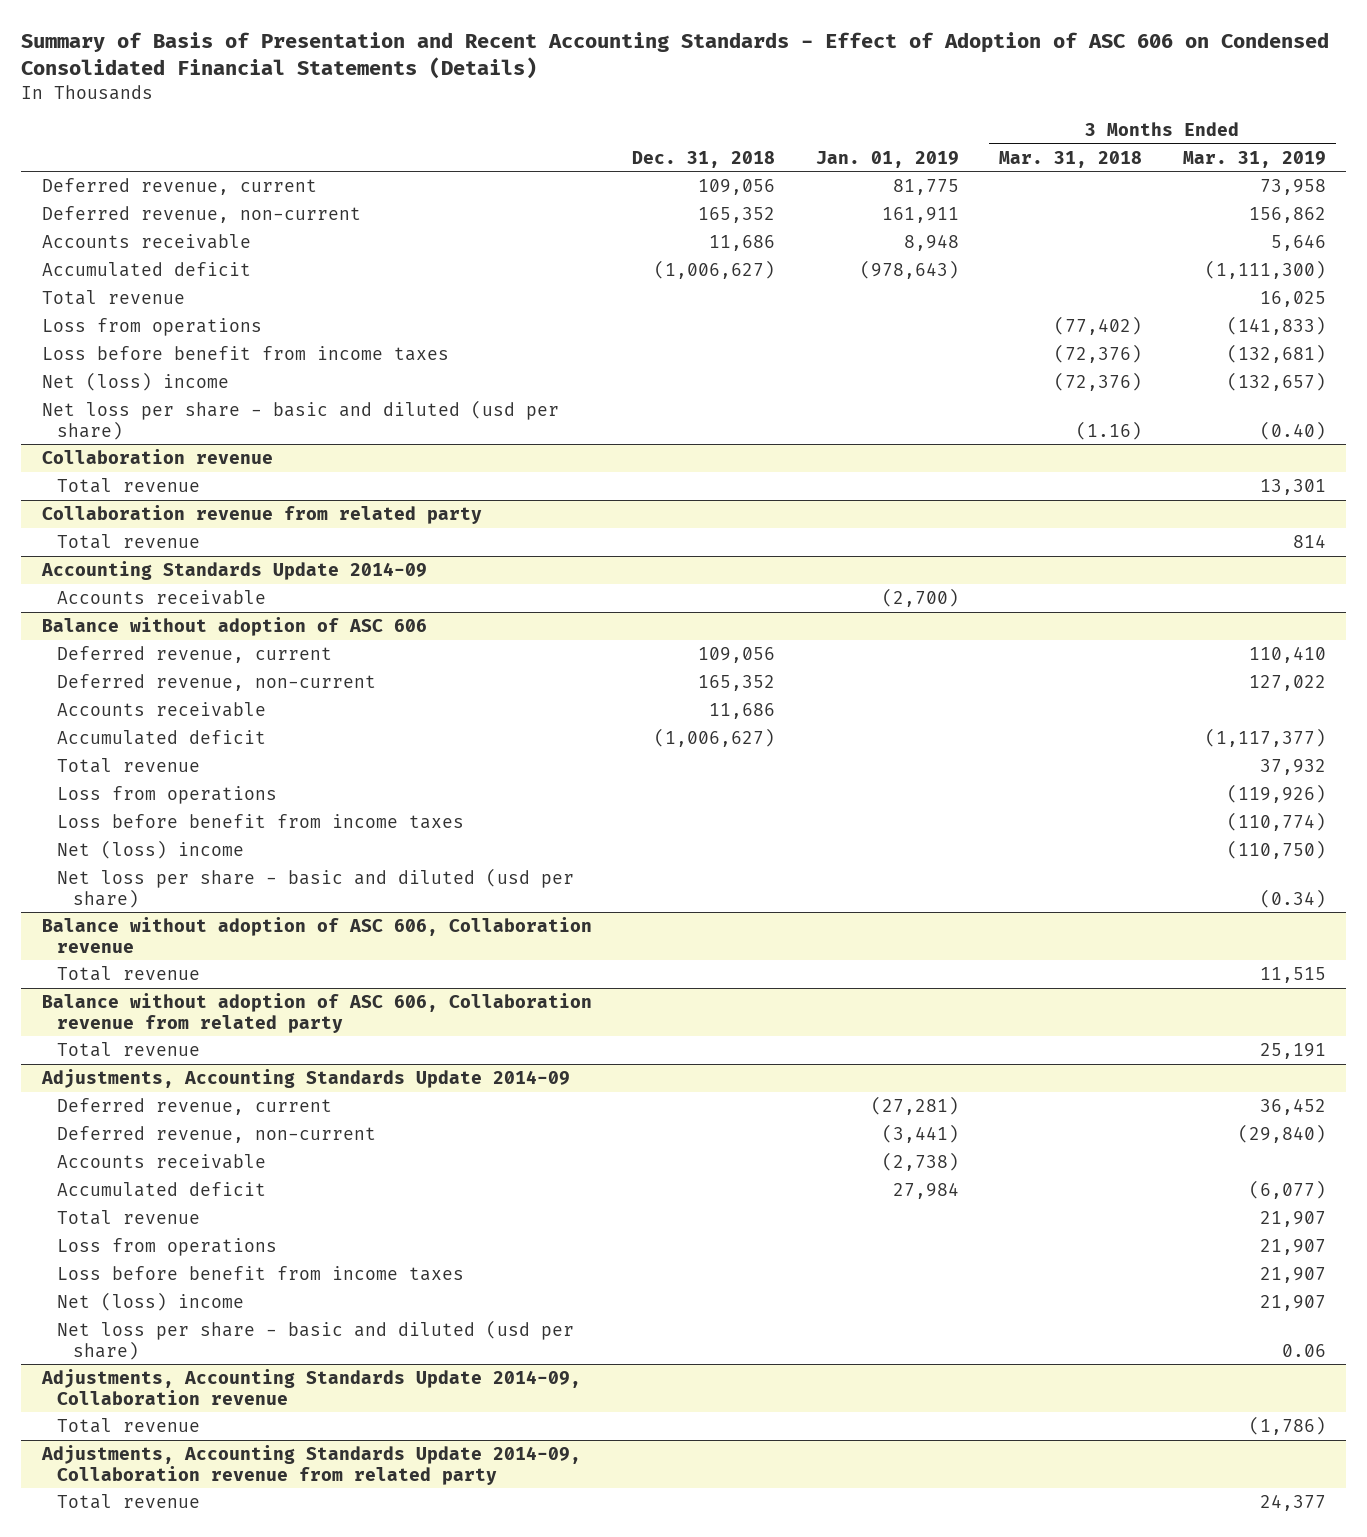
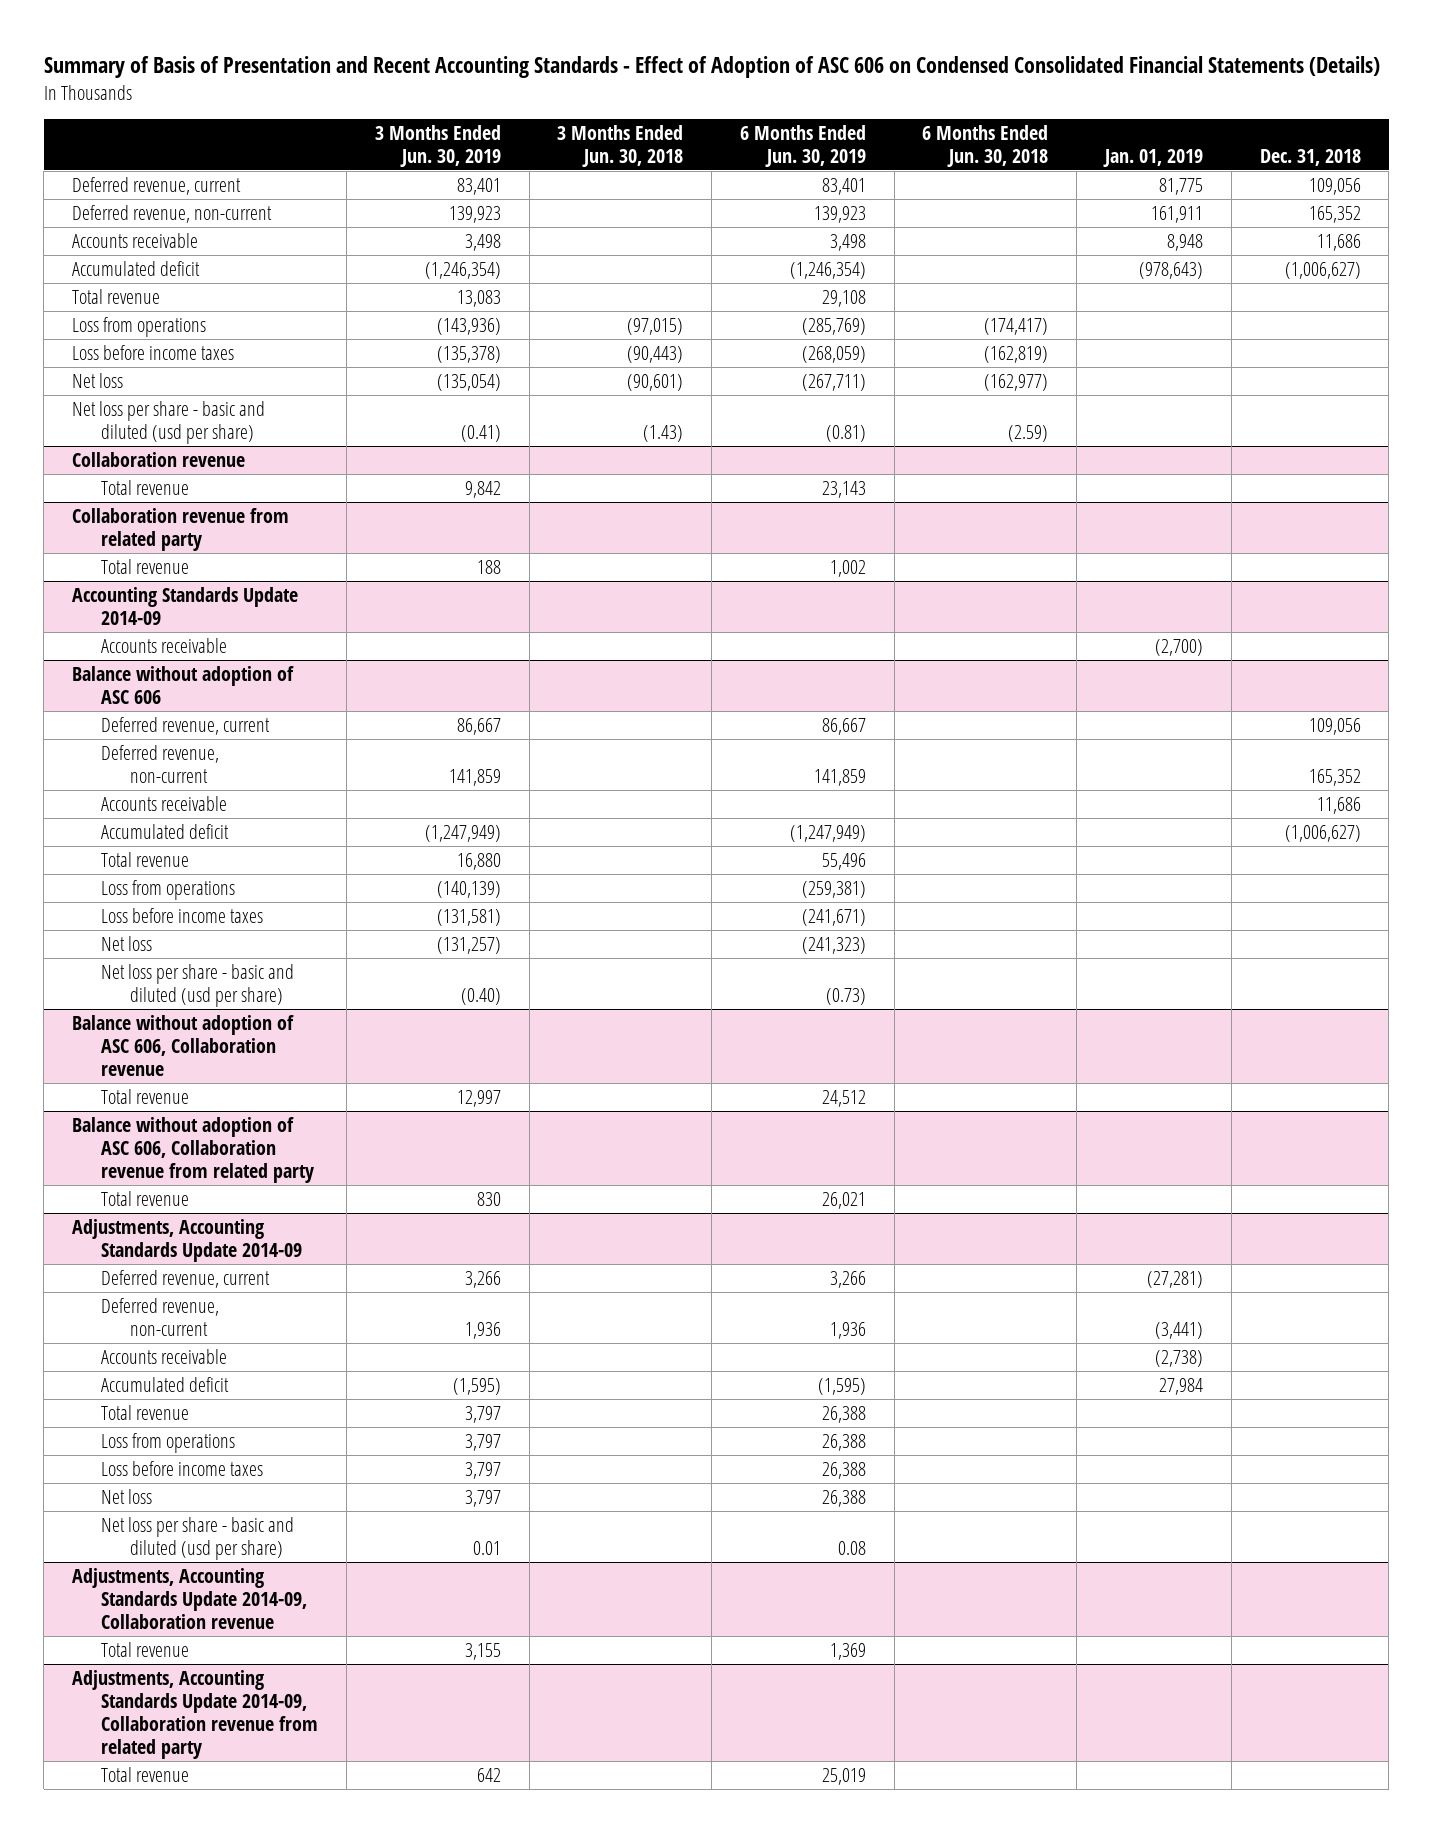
- | Dec. 31, 2018 | Jan. 01, 2019 | 3 Months Ended Mar. 31, 2018 | 3 Months Ended Mar. 31, 2019
+ | 3 Months Ended Jun. 30, 2019 | 3 Months Ended Jun. 30, 2018 | 6 Months Ended Jun. 30, 2019 | 6 Months Ended Jun. 30, 2018 | Jan. 01, 2019 | Dec. 31, 2018
- Loss before benefit from income taxes | | | (72,376) | (132,681)
- Net (loss) income | | | (72,376) | (132,657)
+ Loss before income taxes | (135,378) | (90,443) | (268,059) | (162,819) | |
+ Net loss | (135,054) | (90,601) | (267,711) | (162,977) | |
@ Balance without adoption of ASC 606
- Loss before benefit from income taxes | | | | (110,774)
- Net (loss) income | | | | (110,750)
+ Loss before income taxes | (131,581) | | (241,671) | | |
+ Net loss | (131,257) | | (241,323) | | |
@ Adjustments, Accounting Standards Update 2014-09
- Loss before benefit from income taxes | | | | 21,907
- Net (loss) income | | | | 21,907
+ Loss before income taxes | 3,797 | | 26,388 | | |
+ Net loss | 3,797 | | 26,388 | | |

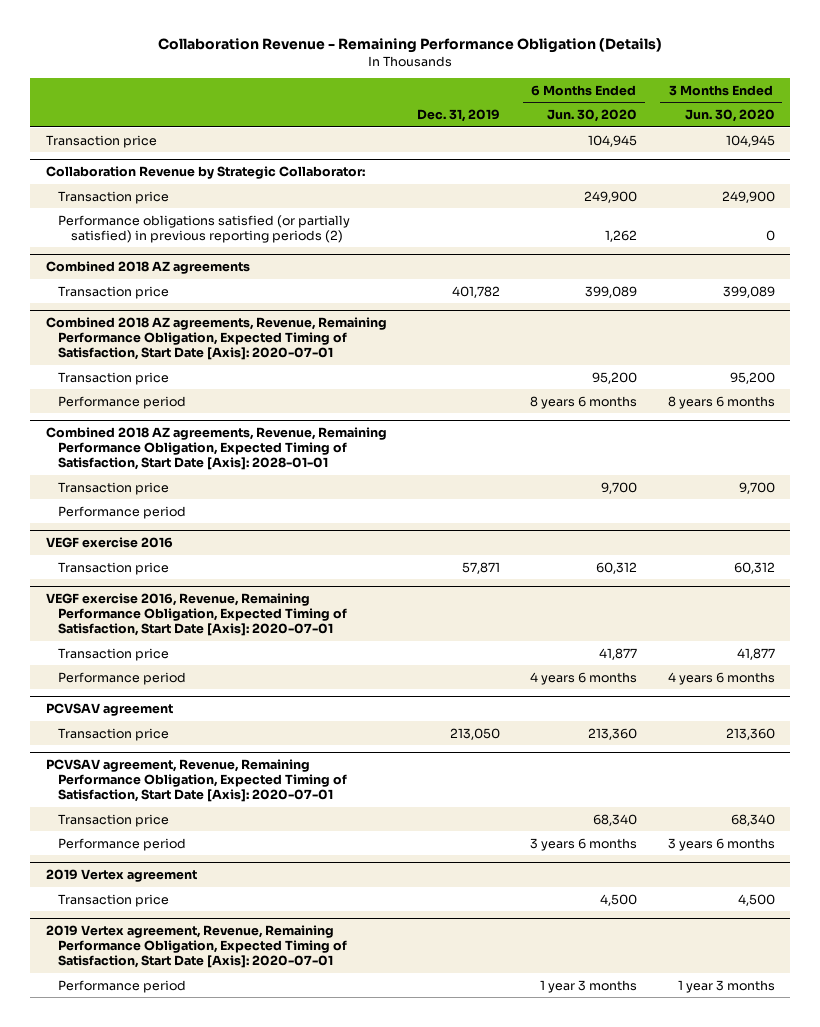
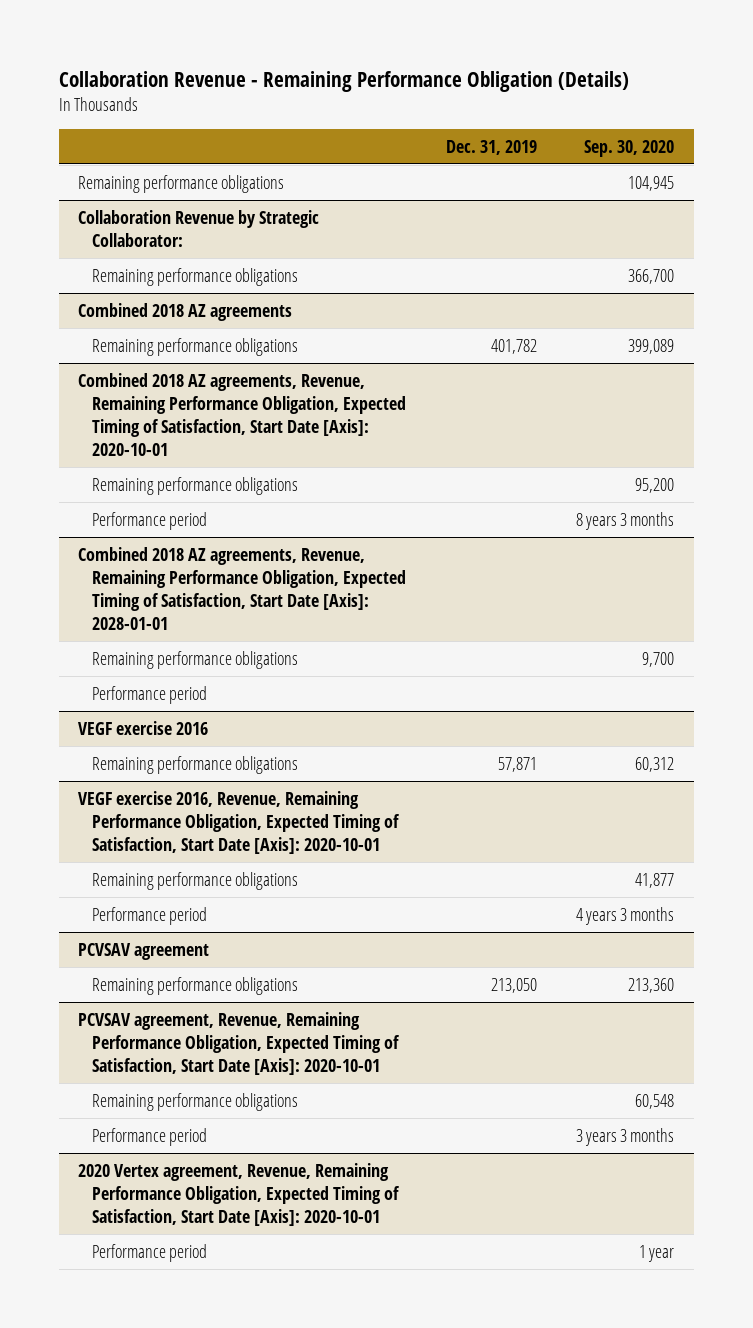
- | Dec. 31, 2019 | 6 Months Ended Jun. 30, 2020 | 3 Months Ended Jun. 30, 2020
+ | Dec. 31, 2019 | Sep. 30, 2020
- Transaction price | | 104,945 | 104,945
+ Remaining performance obligations | | 104,945
@ Collaboration Revenue by Strategic Collaborator:
- Transaction price | | 249,900 | 249,900
- Performance obligations satisfied (or partially satisfied) in previous reporting periods (2) | | 1,262 | 0
+ Remaining performance obligations | | 366,700
@ Combined 2018 AZ agreements
- Transaction price | 401,782 | 399,089 | 399,089
- Combined 2018 AZ agreements, Revenue, Remaining Performance Obligation, Expected Timing of Satisfaction, Start Date [Axis]: 2020-07-01
- Transaction price | | 95,200 | 95,200
@ Combined 2018 AZ agreements
+ Remaining performance obligations | 401,782 | 399,089
+ Combined 2018 AZ agreements, Revenue, Remaining Performance Obligation, Expected Timing of Satisfaction, Start Date [Axis]: 2020-10-01
+ Remaining performance obligations | | 95,200
@ Combined 2018 AZ agreements, Revenue, Remaining Performance Obligation, Expected Timing of Satisfaction, Start Date [Axis]: 2028-01-01
- Transaction price | | 9,700 | 9,700
+ Remaining performance obligations | | 9,700
@ VEGF exercise 2016
- Transaction price | 57,871 | 60,312 | 60,312
- VEGF exercise 2016, Revenue, Remaining Performance Obligation, Expected Timing of Satisfaction, Start Date [Axis]: 2020-07-01
- Transaction price | | 41,877 | 41,877
@ VEGF exercise 2016
+ Remaining performance obligations | 57,871 | 60,312
+ VEGF exercise 2016, Revenue, Remaining Performance Obligation, Expected Timing of Satisfaction, Start Date [Axis]: 2020-10-01
+ Remaining performance obligations | | 41,877
@ PCVSAV agreement
- Transaction price | 213,050 | 213,360 | 213,360
- PCVSAV agreement, Revenue, Remaining Performance Obligation, Expected Timing of Satisfaction, Start Date [Axis]: 2020-07-01
- Transaction price | | 68,340 | 68,340
@ PCVSAV agreement
+ Remaining performance obligations | 213,050 | 213,360
+ PCVSAV agreement, Revenue, Remaining Performance Obligation, Expected Timing of Satisfaction, Start Date [Axis]: 2020-10-01
+ Remaining performance obligations | | 60,548
- 2019 Vertex agreement
- Transaction price | | 4,500 | 4,500
- 2019 Vertex agreement, Revenue, Remaining Performance Obligation, Expected Timing of Satisfaction, Start Date [Axis]: 2020-07-01
+ 2020 Vertex agreement, Revenue, Remaining Performance Obligation, Expected Timing of Satisfaction, Start Date [Axis]: 2020-10-01

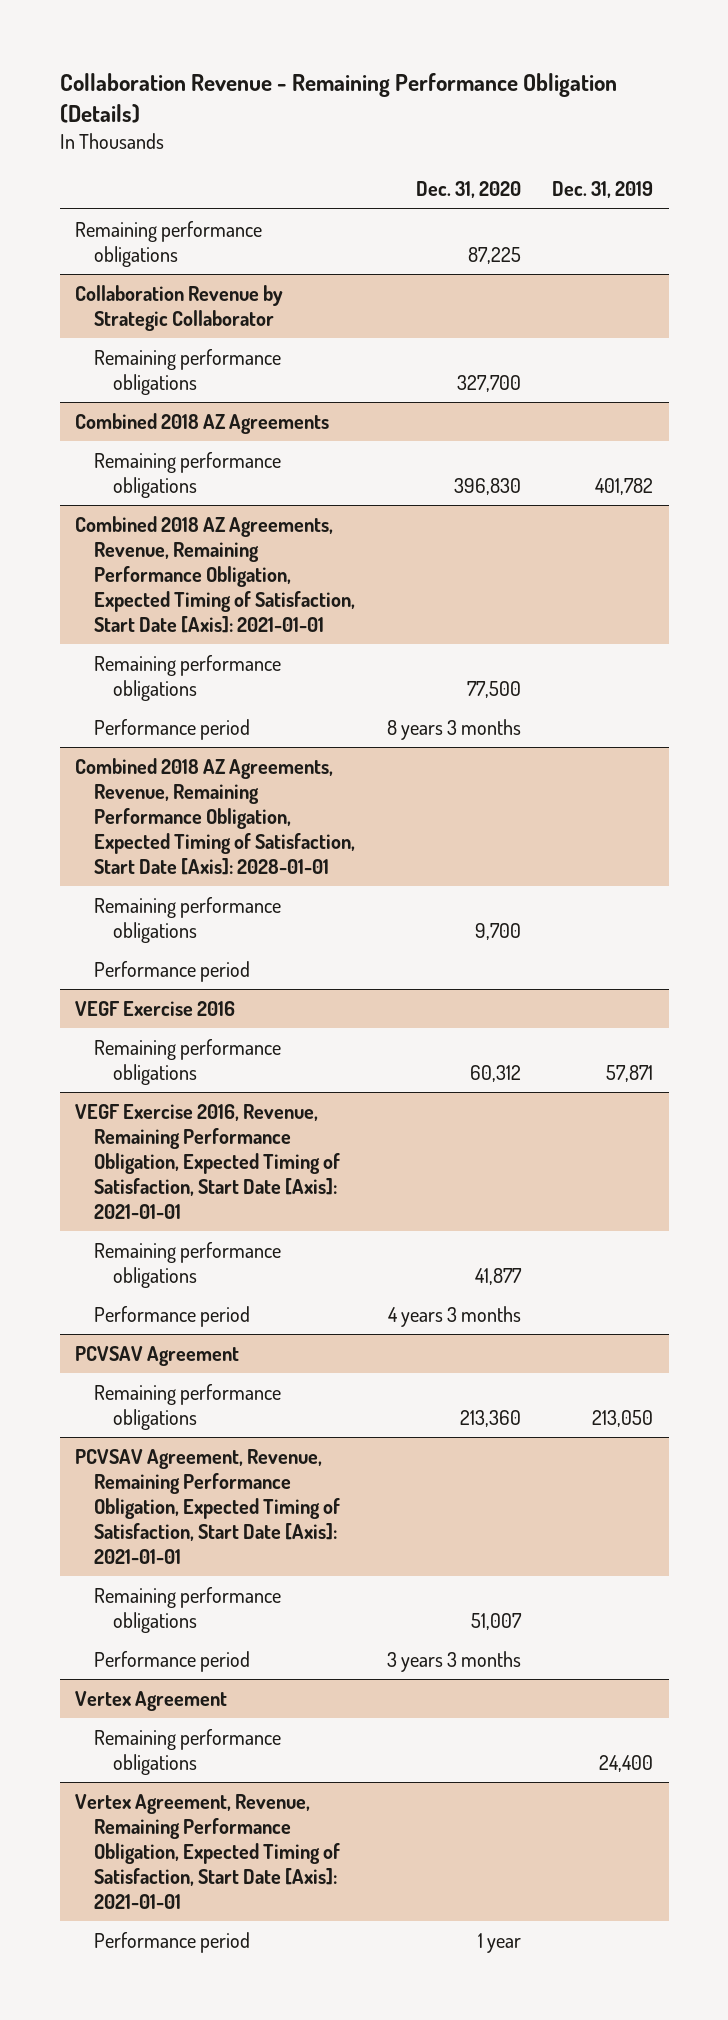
- | Dec. 31, 2019 | Sep. 30, 2020
+ | Dec. 31, 2020 | Dec. 31, 2019
- Collaboration Revenue by Strategic Collaborator:
+ Collaboration Revenue by Strategic Collaborator
- Combined 2018 AZ agreements
+ Combined 2018 AZ Agreements
- Combined 2018 AZ agreements, Revenue, Remaining Performance Obligation, Expected Timing of Satisfaction, Start Date [Axis]: 2020-10-01
+ Combined 2018 AZ Agreements, Revenue, Remaining Performance Obligation, Expected Timing of Satisfaction, Start Date [Axis]: 2021-01-01
- Combined 2018 AZ agreements, Revenue, Remaining Performance Obligation, Expected Timing of Satisfaction, Start Date [Axis]: 2028-01-01
+ Combined 2018 AZ Agreements, Revenue, Remaining Performance Obligation, Expected Timing of Satisfaction, Start Date [Axis]: 2028-01-01
- VEGF exercise 2016
+ VEGF Exercise 2016
- VEGF exercise 2016, Revenue, Remaining Performance Obligation, Expected Timing of Satisfaction, Start Date [Axis]: 2020-10-01
+ VEGF Exercise 2016, Revenue, Remaining Performance Obligation, Expected Timing of Satisfaction, Start Date [Axis]: 2021-01-01
- PCVSAV agreement
+ PCVSAV Agreement
- PCVSAV agreement, Revenue, Remaining Performance Obligation, Expected Timing of Satisfaction, Start Date [Axis]: 2020-10-01
+ PCVSAV Agreement, Revenue, Remaining Performance Obligation, Expected Timing of Satisfaction, Start Date [Axis]: 2021-01-01
- 2020 Vertex agreement, Revenue, Remaining Performance Obligation, Expected Timing of Satisfaction, Start Date [Axis]: 2020-10-01
+ Vertex Agreement
+ Remaining performance obligations | | 24,400
+ Vertex Agreement, Revenue, Remaining Performance Obligation, Expected Timing of Satisfaction, Start Date [Axis]: 2021-01-01

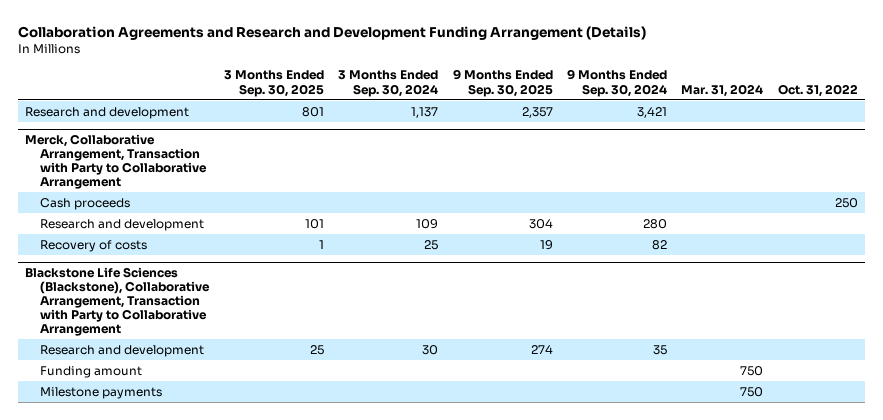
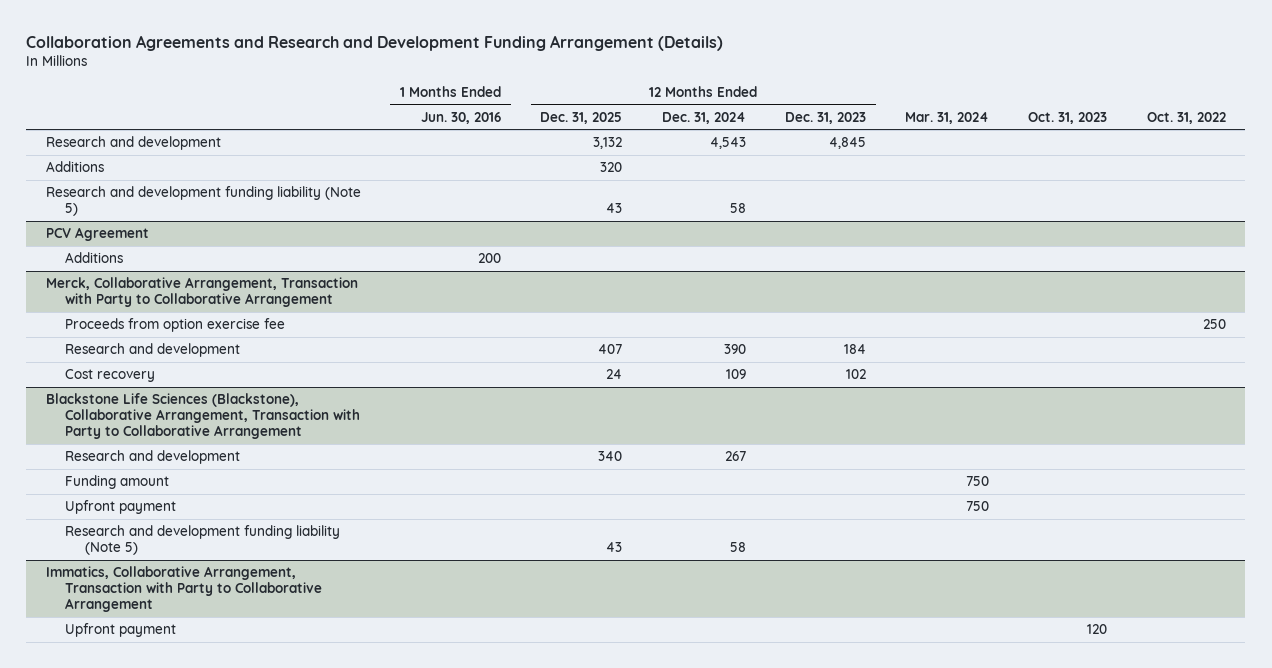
- | 3 Months Ended Sep. 30, 2025 | 3 Months Ended Sep. 30, 2024 | 9 Months Ended Sep. 30, 2025 | 9 Months Ended Sep. 30, 2024 | Mar. 31, 2024 | Oct. 31, 2022
+ | 1 Months Ended Jun. 30, 2016 | 12 Months Ended Dec. 31, 2025 | 12 Months Ended Dec. 31, 2024 | 12 Months Ended Dec. 31, 2023 | Mar. 31, 2024 | Oct. 31, 2023 | Oct. 31, 2022
+ Additions | | 320 | | | | |
+ Research and development funding liability (Note 5) | | 43 | 58 | | | |
+ PCV Agreement
+ Additions | 200 | | | | | |
@ Merck, Collaborative Arrangement, Transaction with Party to Collaborative Arrangement
- Cash proceeds | | | | | | 250
+ Proceeds from option exercise fee | | | | | | | 250
- Recovery of costs | 1 | 25 | 19 | 82 | |
+ Cost recovery | | 24 | 109 | 102 | | |
@ Blackstone Life Sciences (Blackstone), Collaborative Arrangement, Transaction with Party to Collaborative Arrangement
- Milestone payments | | | | | 750 |
+ Upfront payment | | | | | 750 | |
+ Research and development funding liability (Note 5) | | 43 | 58 | | | |
+ Immatics, Collaborative Arrangement, Transaction with Party to Collaborative Arrangement
+ Upfront payment | | | | | | 120 |

